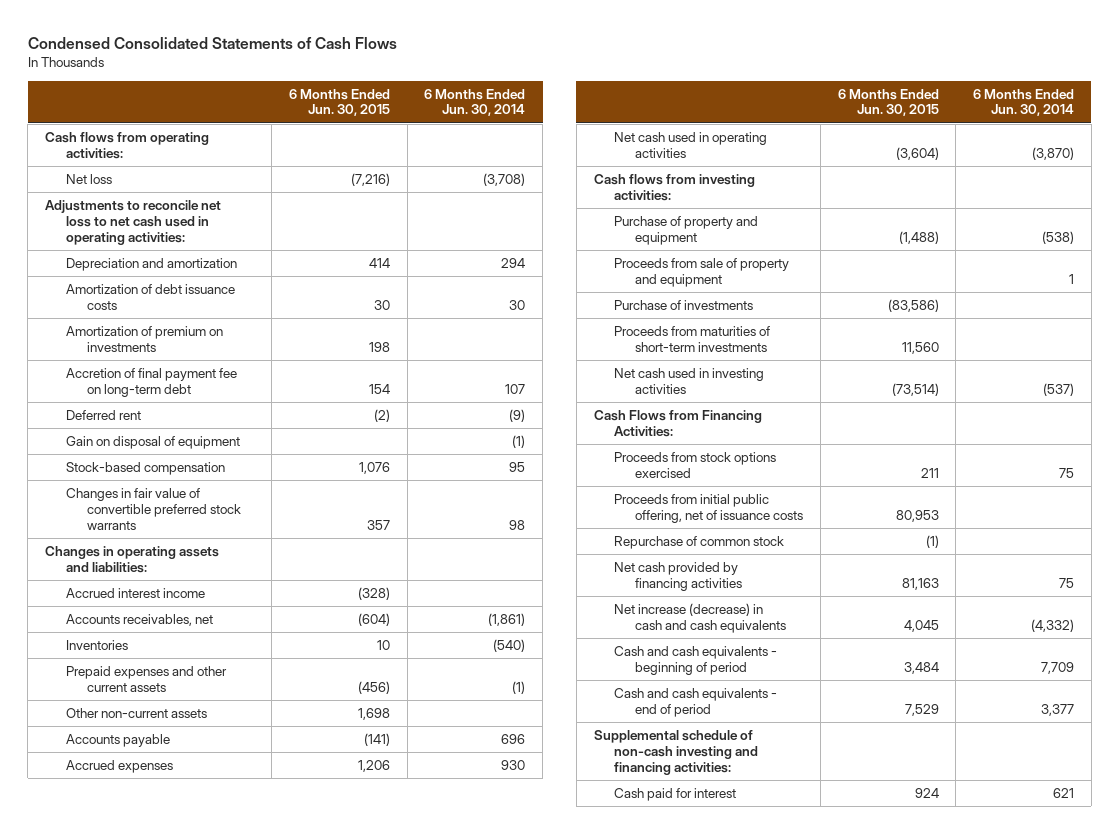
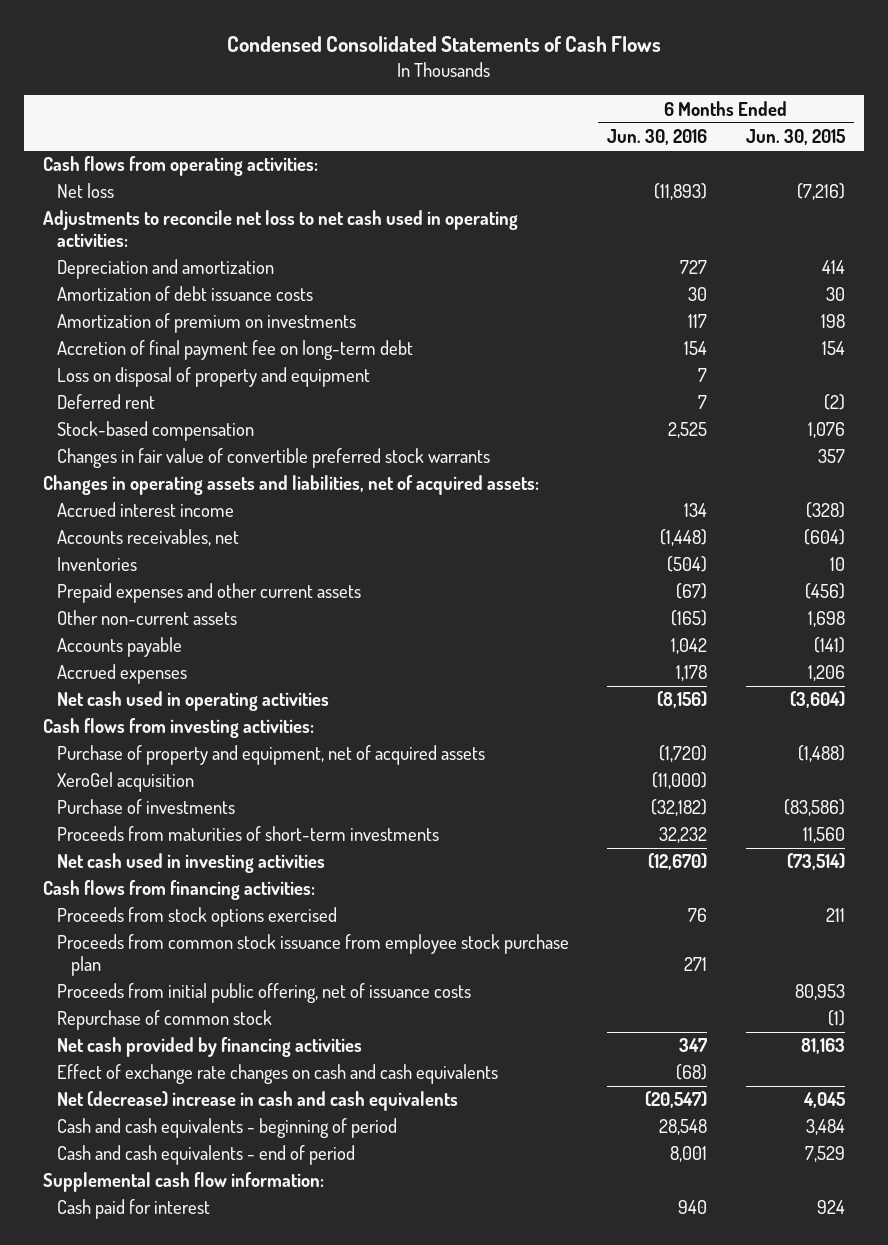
- | 6 Months Ended Jun. 30, 2015 | 6 Months Ended Jun. 30, 2014
+ | 6 Months Ended Jun. 30, 2016 | 6 Months Ended Jun. 30, 2015
+ Loss on disposal of property and equipment | 7 |
- Gain on disposal of equipment | | (1)
- Changes in operating assets and liabilities:
+ Changes in operating assets and liabilities, net of acquired assets:
- Purchase of property and equipment | (1,488) | (538)
- Proceeds from sale of property and equipment | | 1
+ Purchase of property and equipment, net of acquired assets | (1,720) | (1,488)
+ XeroGel acquisition | (11,000) |
- Cash Flows from Financing Activities:
+ Cash flows from financing activities:
+ Proceeds from common stock issuance from employee stock purchase plan | 271 |
- Net increase (decrease) in cash and cash equivalents | 4,045 | (4,332)
+ Effect of exchange rate changes on cash and cash equivalents | (68) |
+ Net (decrease) increase in cash and cash equivalents | (20,547) | 4,045
- Supplemental schedule of non-cash investing and financing activities:
+ Supplemental cash flow information:

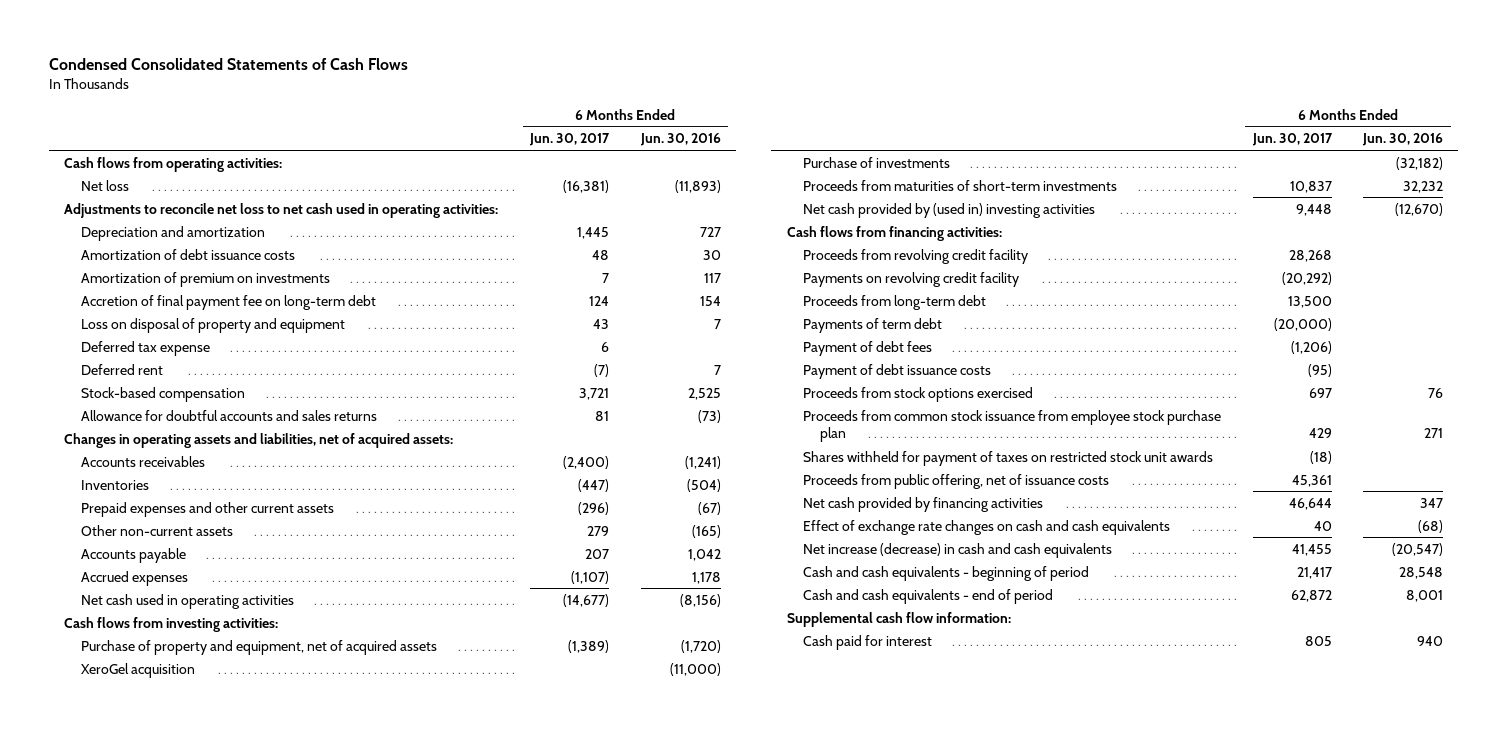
- | 6 Months Ended Jun. 30, 2016 | 6 Months Ended Jun. 30, 2015
+ | 6 Months Ended Jun. 30, 2017 | 6 Months Ended Jun. 30, 2016
+ Deferred tax expense | 6 |
- Changes in fair value of convertible preferred stock warrants | | 357
+ Allowance for doubtful accounts and sales returns | 81 | (73)
- Accrued interest income | 134 | (328)
- Accounts receivables, net | (1,448) | (604)
+ Accounts receivables | (2,400) | (1,241)
- Net cash used in investing activities | (12,670) | (73,514)
+ Net cash provided by (used in) investing activities | 9,448 | (12,670)
+ Proceeds from revolving credit facility | 28,268 |
+ Payments on revolving credit facility | (20,292) |
+ Proceeds from long-term debt | 13,500 |
+ Payments of term debt | (20,000) |
+ Payment of debt fees | (1,206) |
+ Payment of debt issuance costs | (95) |
- Proceeds from initial public offering, net of issuance costs | | 80,953
- Repurchase of common stock | | (1)
+ Shares withheld for payment of taxes on restricted stock unit awards | (18) |
+ Proceeds from public offering, net of issuance costs | 45,361 |
- Net (decrease) increase in cash and cash equivalents | (20,547) | 4,045
+ Net increase (decrease) in cash and cash equivalents | 41,455 | (20,547)

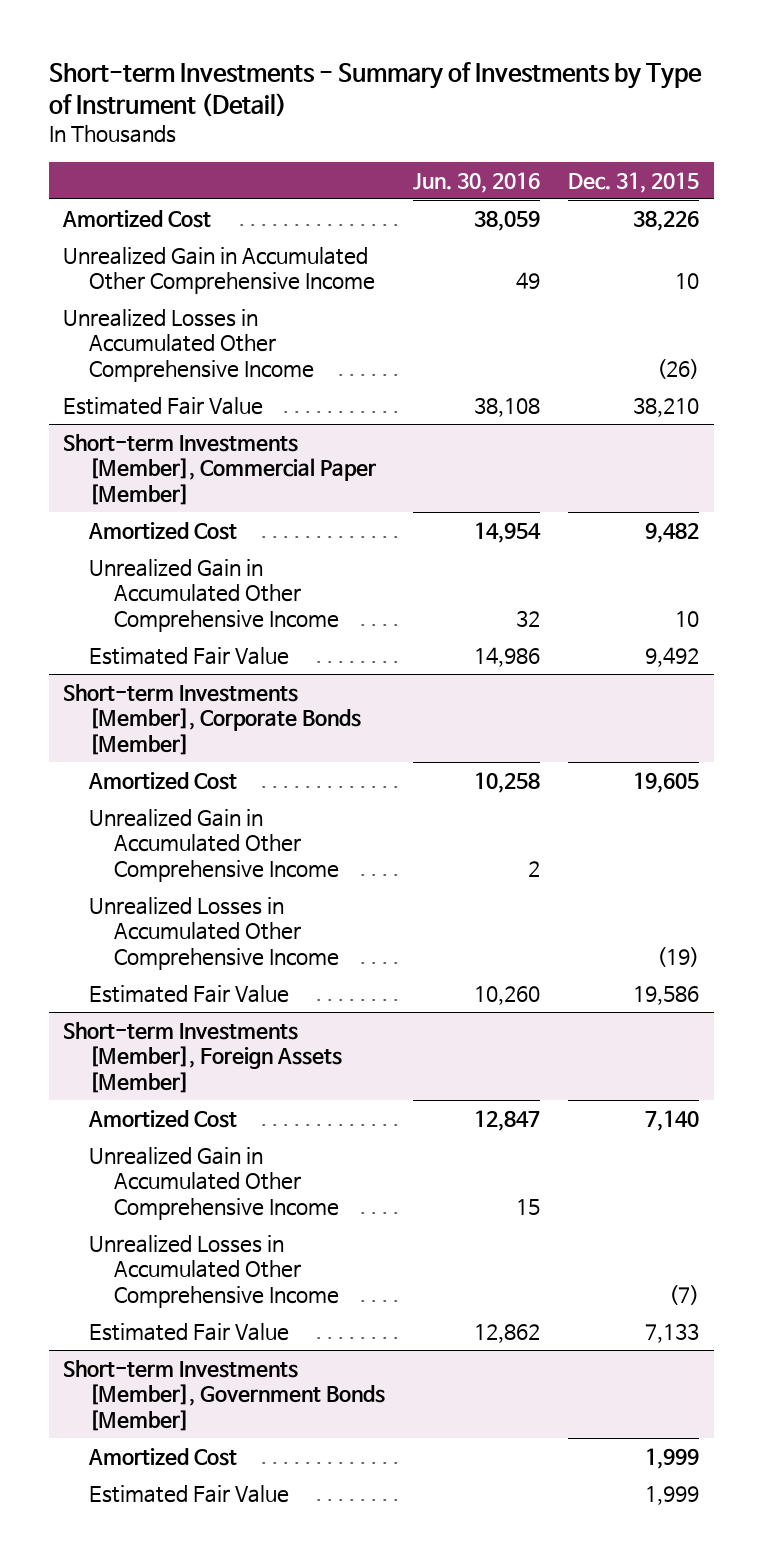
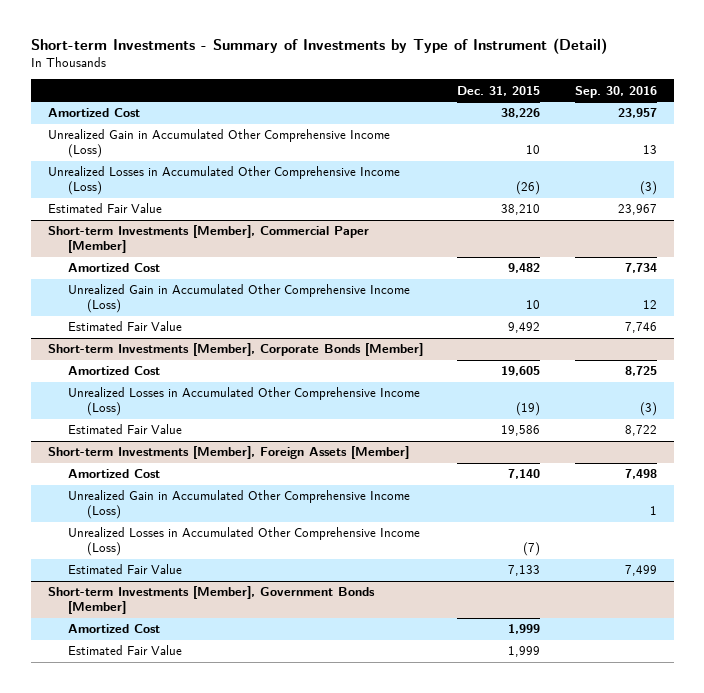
- | Jun. 30, 2016 | Dec. 31, 2015
+ | Dec. 31, 2015 | Sep. 30, 2016
- Unrealized Gain in Accumulated Other Comprehensive Income | 49 | 10
- Unrealized Losses in Accumulated Other Comprehensive Income | | (26)
+ Unrealized Gain in Accumulated Other Comprehensive Income (Loss) | 10 | 13
+ Unrealized Losses in Accumulated Other Comprehensive Income (Loss) | (26) | (3)
@ Short-term Investments [Member], Commercial Paper [Member]
- Unrealized Gain in Accumulated Other Comprehensive Income | 32 | 10
+ Unrealized Gain in Accumulated Other Comprehensive Income (Loss) | 10 | 12
@ Short-term Investments [Member], Corporate Bonds [Member]
- Unrealized Gain in Accumulated Other Comprehensive Income | 2 |
- Unrealized Losses in Accumulated Other Comprehensive Income | | (19)
+ Unrealized Losses in Accumulated Other Comprehensive Income (Loss) | (19) | (3)
@ Short-term Investments [Member], Foreign Assets [Member]
- Unrealized Gain in Accumulated Other Comprehensive Income | 15 |
- Unrealized Losses in Accumulated Other Comprehensive Income | | (7)
+ Unrealized Gain in Accumulated Other Comprehensive Income (Loss) | | 1
+ Unrealized Losses in Accumulated Other Comprehensive Income (Loss) | (7) |

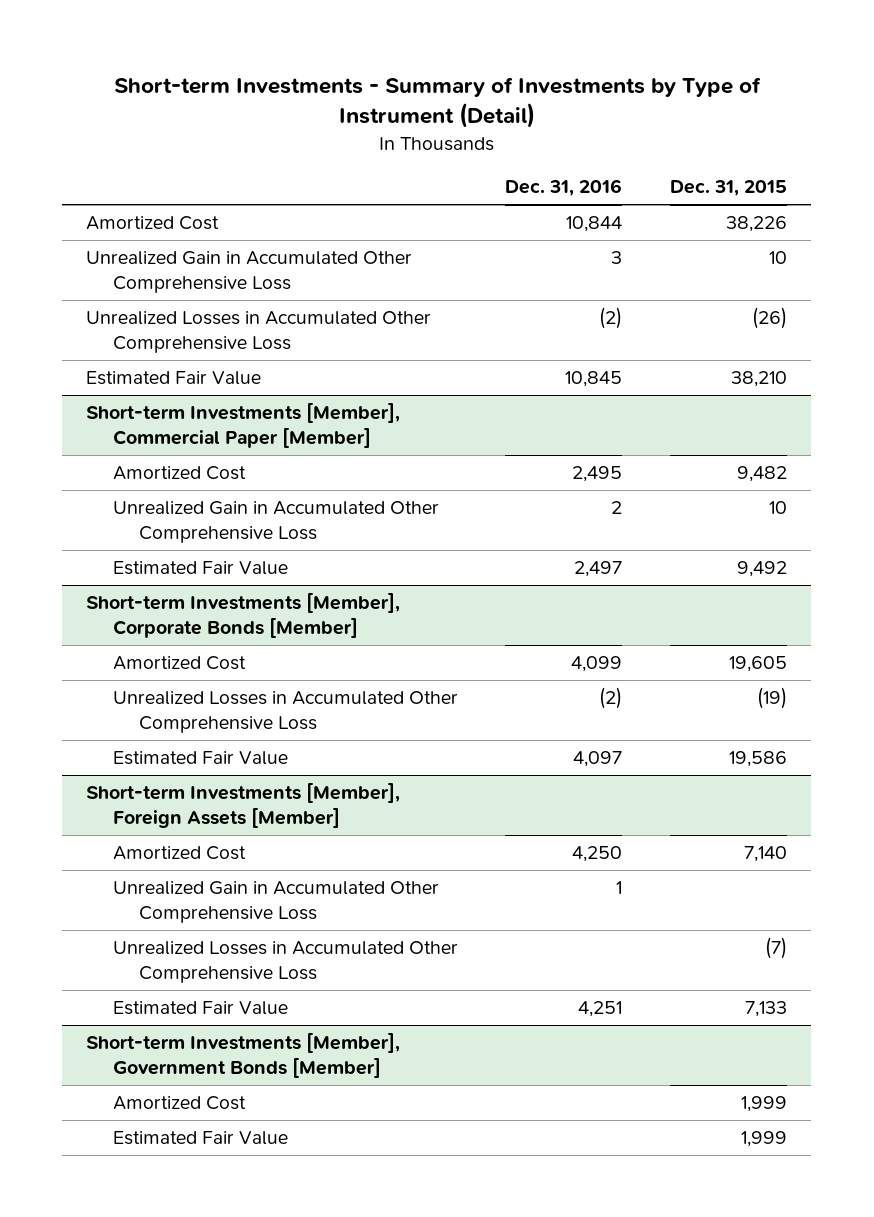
- | Dec. 31, 2015 | Sep. 30, 2016
+ | Dec. 31, 2016 | Dec. 31, 2015
- Unrealized Gain in Accumulated Other Comprehensive Income (Loss) | 10 | 13
- Unrealized Losses in Accumulated Other Comprehensive Income (Loss) | (26) | (3)
+ Unrealized Gain in Accumulated Other Comprehensive Loss | 3 | 10
+ Unrealized Losses in Accumulated Other Comprehensive Loss | (2) | (26)
@ Short-term Investments [Member], Commercial Paper [Member]
- Unrealized Gain in Accumulated Other Comprehensive Income (Loss) | 10 | 12
+ Unrealized Gain in Accumulated Other Comprehensive Loss | 2 | 10
@ Short-term Investments [Member], Corporate Bonds [Member]
- Unrealized Losses in Accumulated Other Comprehensive Income (Loss) | (19) | (3)
+ Unrealized Losses in Accumulated Other Comprehensive Loss | (2) | (19)
@ Short-term Investments [Member], Foreign Assets [Member]
- Unrealized Gain in Accumulated Other Comprehensive Income (Loss) | | 1
- Unrealized Losses in Accumulated Other Comprehensive Income (Loss) | (7) |
+ Unrealized Gain in Accumulated Other Comprehensive Loss | 1 |
+ Unrealized Losses in Accumulated Other Comprehensive Loss | | (7)

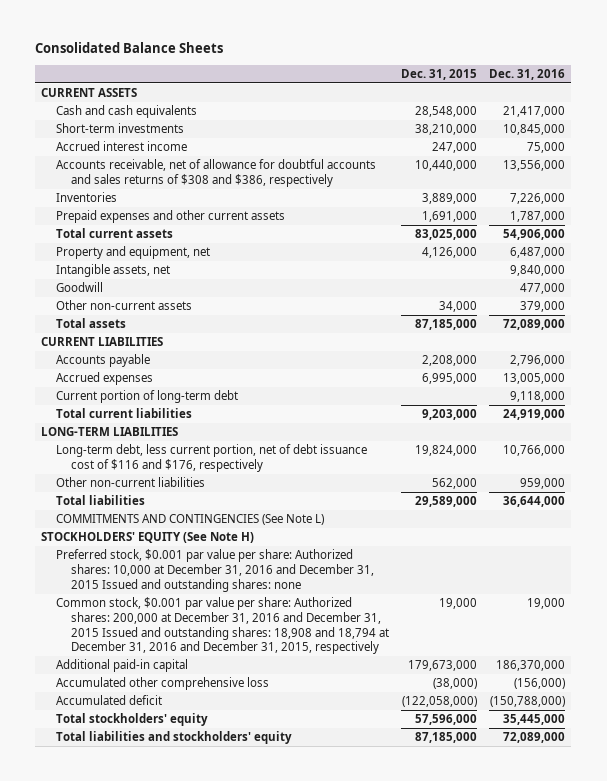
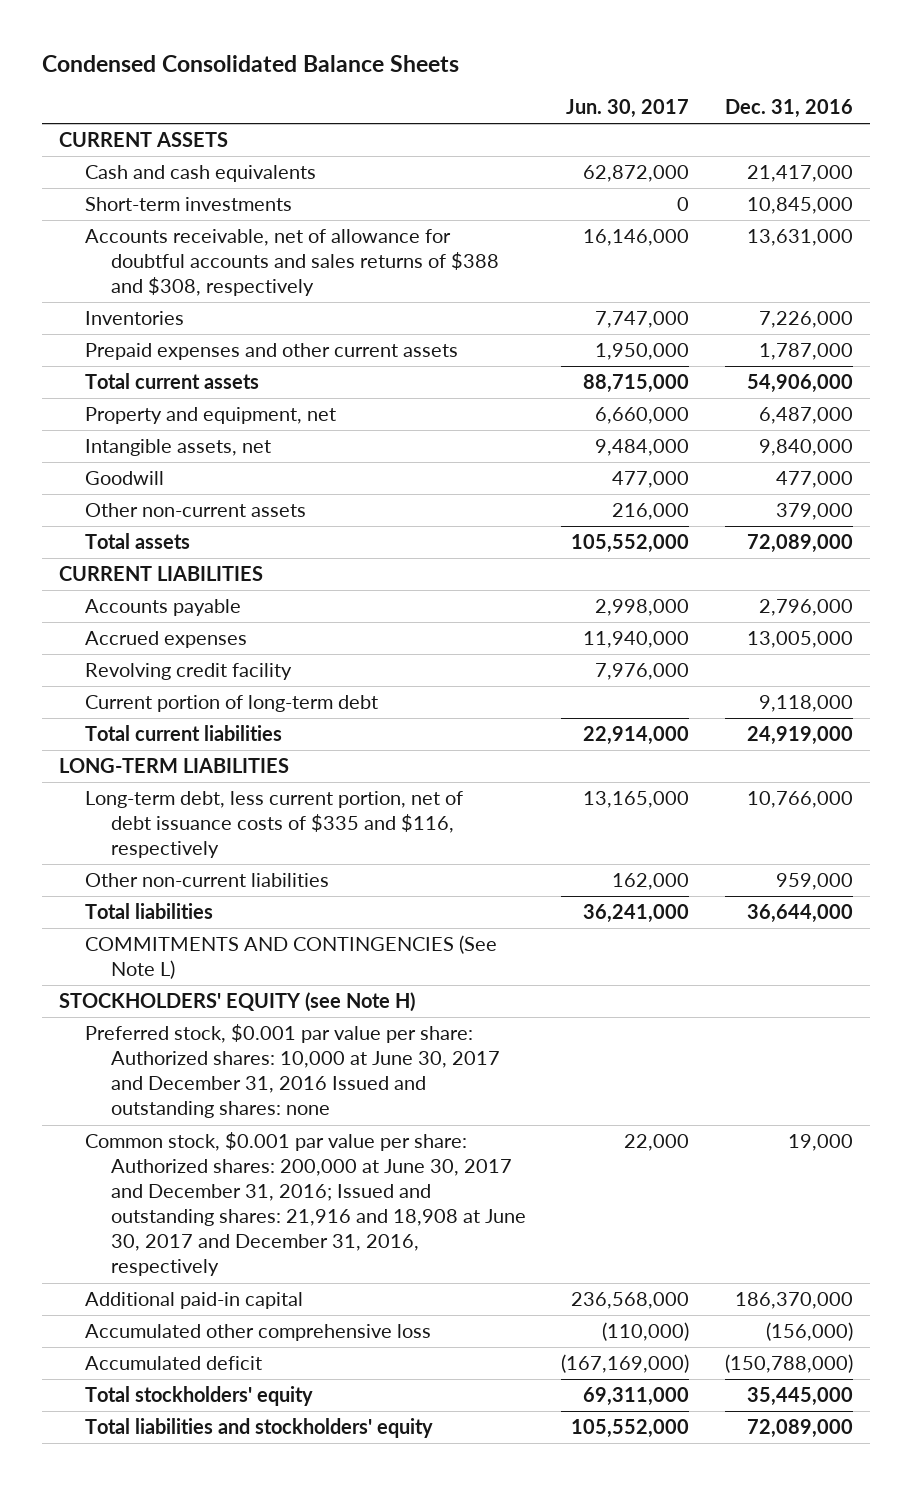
- Consolidated Balance Sheets
+ Condensed Consolidated Balance Sheets
- | Dec. 31, 2015 | Dec. 31, 2016
+ | Jun. 30, 2017 | Dec. 31, 2016
- Accrued interest income | 247,000 | 75,000
- Accounts receivable, net of allowance for doubtful accounts and sales returns of $308 and $386, respectively | 10,440,000 | 13,556,000
+ Accounts receivable, net of allowance for doubtful accounts and sales returns of $388 and $308, respectively | 16,146,000 | 13,631,000
+ Revolving credit facility | 7,976,000 |
- Long-term debt, less current portion, net of debt issuance cost of $116 and $176, respectively | 19,824,000 | 10,766,000
+ Long-term debt, less current portion, net of debt issuance costs of $335 and $116, respectively | 13,165,000 | 10,766,000
- STOCKHOLDERS' EQUITY (See Note H)
- Preferred stock, $0.001 par value per share: Authorized shares: 10,000 at December 31, 2016 and December 31, 2015 Issued and outstanding shares: none
- Common stock, $0.001 par value per share: Authorized shares: 200,000 at December 31, 2016 and December 31, 2015 Issued and outstanding shares: 18,908 and 18,794 at December 31, 2016 and December 31, 2015, respectively | 19,000 | 19,000
+ STOCKHOLDERS' EQUITY (see Note H)
+ Preferred stock, $0.001 par value per share: Authorized shares: 10,000 at June 30, 2017 and December 31, 2016 Issued and outstanding shares: none
+ Common stock, $0.001 par value per share: Authorized shares: 200,000 at June 30, 2017 and December 31, 2016; Issued and outstanding shares: 21,916 and 18,908 at June 30, 2017 and December 31, 2016, respectively | 22,000 | 19,000

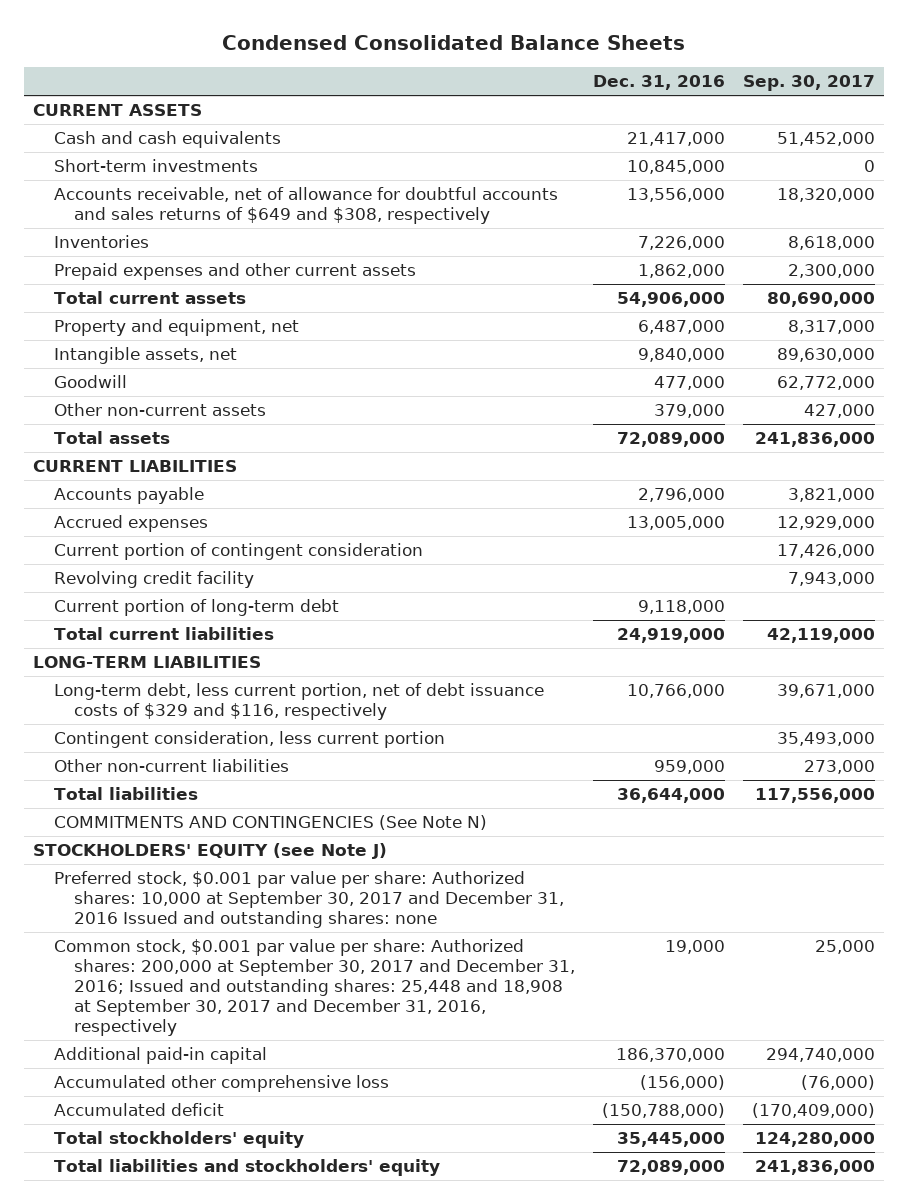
- | Jun. 30, 2017 | Dec. 31, 2016
+ | Dec. 31, 2016 | Sep. 30, 2017
- Accounts receivable, net of allowance for doubtful accounts and sales returns of $388 and $308, respectively | 16,146,000 | 13,631,000
+ Accounts receivable, net of allowance for doubtful accounts and sales returns of $649 and $308, respectively | 13,556,000 | 18,320,000
- Prepaid expenses and other current assets | 1,950,000 | 1,787,000
+ Prepaid expenses and other current assets | 1,862,000 | 2,300,000
+ Current portion of contingent consideration | | 17,426,000
- Long-term debt, less current portion, net of debt issuance costs of $335 and $116, respectively | 13,165,000 | 10,766,000
+ Long-term debt, less current portion, net of debt issuance costs of $329 and $116, respectively | 10,766,000 | 39,671,000
+ Contingent consideration, less current portion | | 35,493,000
- COMMITMENTS AND CONTINGENCIES (See Note L)
- STOCKHOLDERS' EQUITY (see Note H)
- Preferred stock, $0.001 par value per share: Authorized shares: 10,000 at June 30, 2017 and December 31, 2016 Issued and outstanding shares: none
- Common stock, $0.001 par value per share: Authorized shares: 200,000 at June 30, 2017 and December 31, 2016; Issued and outstanding shares: 21,916 and 18,908 at June 30, 2017 and December 31, 2016, respectively | 22,000 | 19,000
+ COMMITMENTS AND CONTINGENCIES (See Note N)
+ STOCKHOLDERS' EQUITY (see Note J)
+ Preferred stock, $0.001 par value per share: Authorized shares: 10,000 at September 30, 2017 and December 31, 2016 Issued and outstanding shares: none
+ Common stock, $0.001 par value per share: Authorized shares: 200,000 at September 30, 2017 and December 31, 2016; Issued and outstanding shares: 25,448 and 18,908 at September 30, 2017 and December 31, 2016, respectively | 19,000 | 25,000

